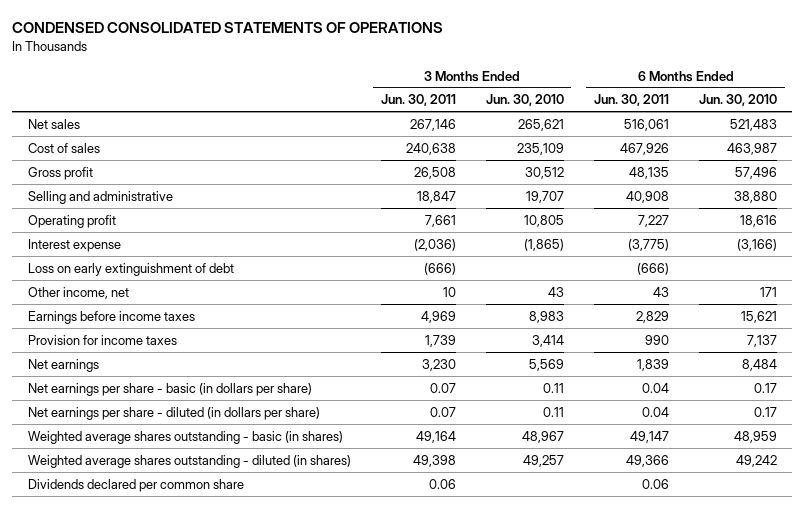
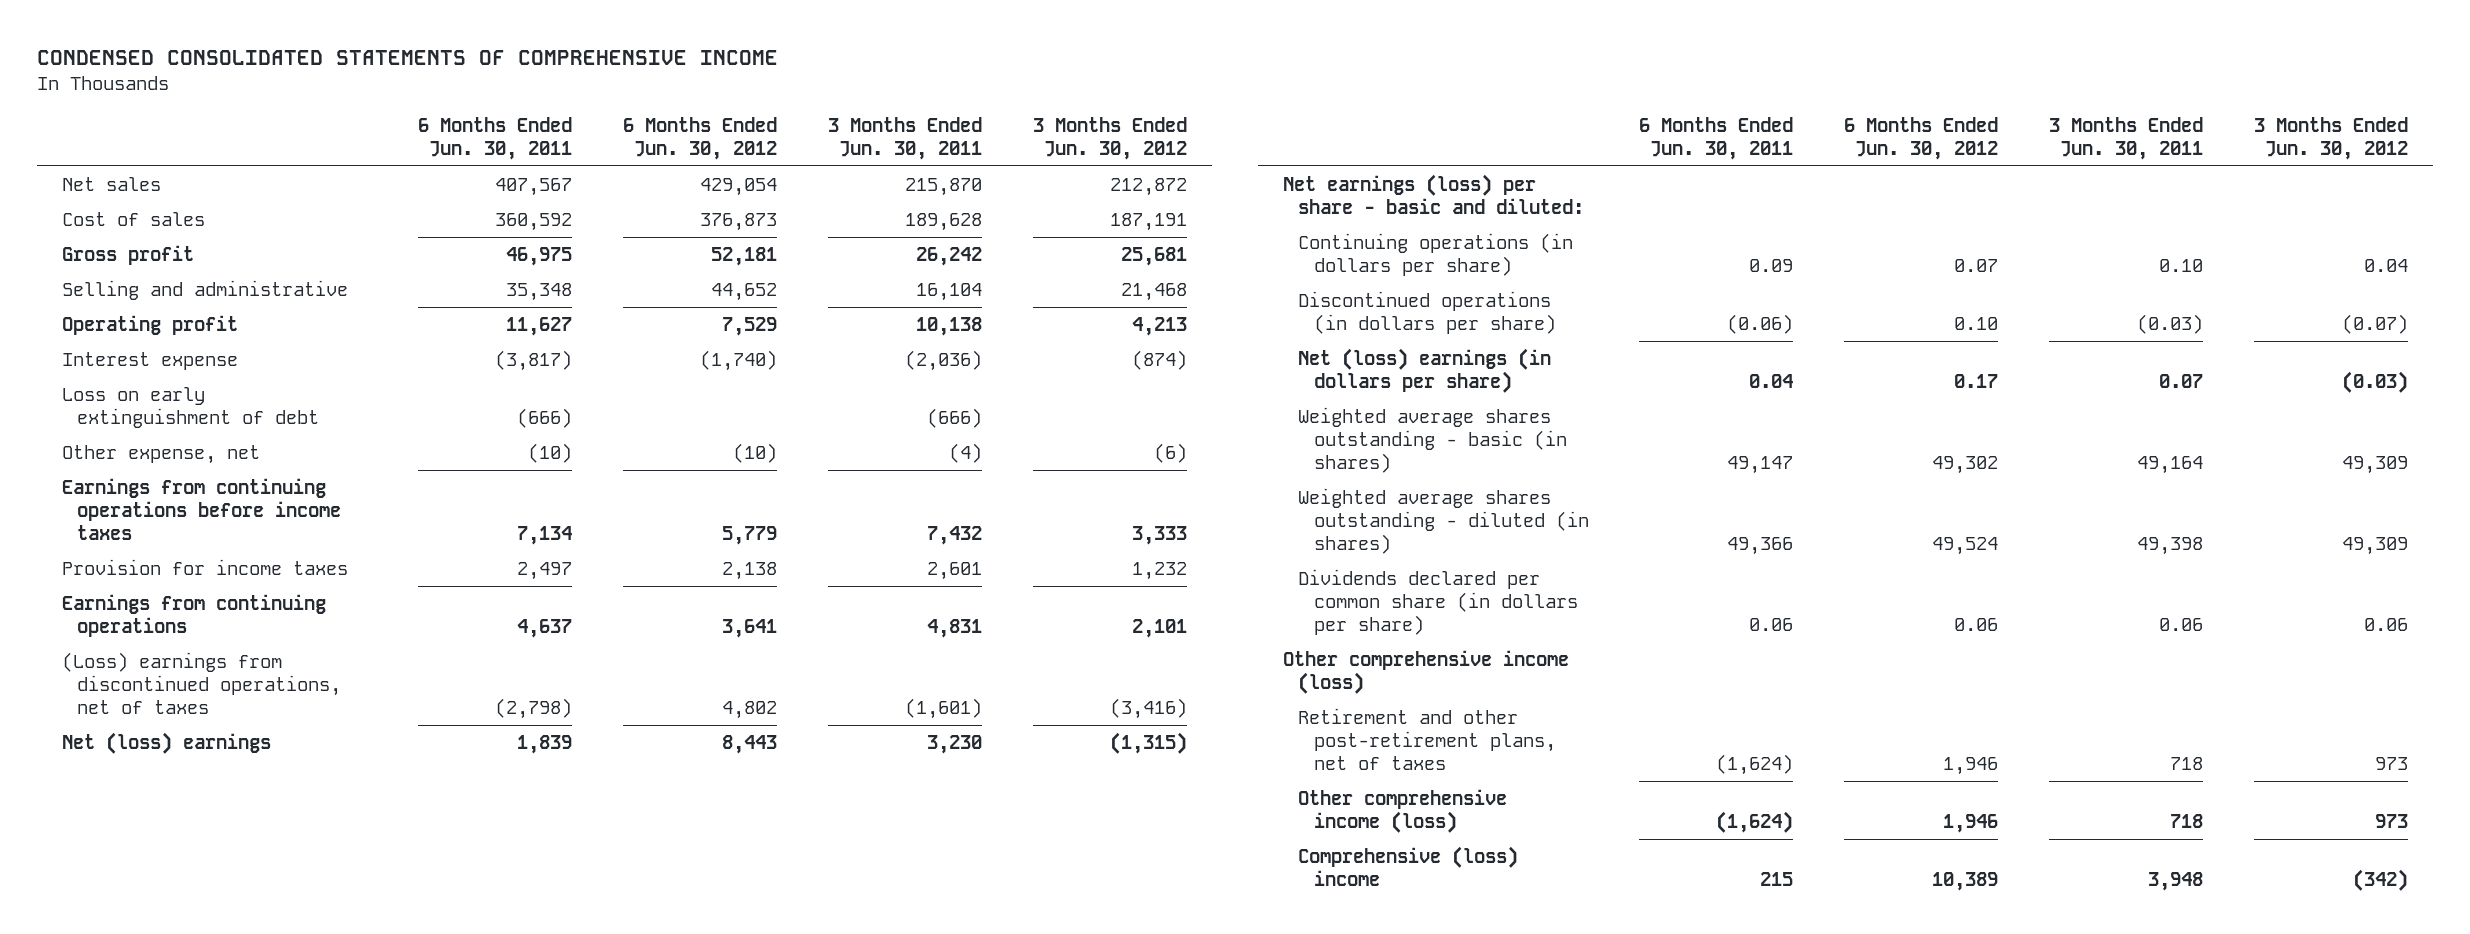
- CONDENSED CONSOLIDATED STATEMENTS OF OPERATIONS
+ CONDENSED CONSOLIDATED STATEMENTS OF COMPREHENSIVE INCOME
- | 3 Months Ended Jun. 30, 2011 | 3 Months Ended Jun. 30, 2010 | 6 Months Ended Jun. 30, 2011 | 6 Months Ended Jun. 30, 2010
+ | 6 Months Ended Jun. 30, 2011 | 6 Months Ended Jun. 30, 2012 | 3 Months Ended Jun. 30, 2011 | 3 Months Ended Jun. 30, 2012
- Net sales | 267,146 | 265,621 | 516,061 | 521,483
- Cost of sales | 240,638 | 235,109 | 467,926 | 463,987
- Gross profit | 26,508 | 30,512 | 48,135 | 57,496
- Selling and administrative | 18,847 | 19,707 | 40,908 | 38,880
- Operating profit | 7,661 | 10,805 | 7,227 | 18,616
- Interest expense | (2,036) | (1,865) | (3,775) | (3,166)
+ Net sales | 407,567 | 429,054 | 215,870 | 212,872
+ Cost of sales | 360,592 | 376,873 | 189,628 | 187,191
+ Gross profit | 46,975 | 52,181 | 26,242 | 25,681
+ Selling and administrative | 35,348 | 44,652 | 16,104 | 21,468
+ Operating profit | 11,627 | 7,529 | 10,138 | 4,213
+ Interest expense | (3,817) | (1,740) | (2,036) | (874)
- Other income, net | 10 | 43 | 43 | 171
- Earnings before income taxes | 4,969 | 8,983 | 2,829 | 15,621
- Provision for income taxes | 1,739 | 3,414 | 990 | 7,137
- Net earnings | 3,230 | 5,569 | 1,839 | 8,484
- Net earnings per share - basic (in dollars per share) | 0.07 | 0.11 | 0.04 | 0.17
- Net earnings per share - diluted (in dollars per share) | 0.07 | 0.11 | 0.04 | 0.17
+ Other expense, net | (10) | (10) | (4) | (6)
+ Earnings from continuing operations before income taxes | 7,134 | 5,779 | 7,432 | 3,333
+ Provision for income taxes | 2,497 | 2,138 | 2,601 | 1,232
+ Earnings from continuing operations | 4,637 | 3,641 | 4,831 | 2,101
+ (Loss) earnings from discontinued operations, net of taxes | (2,798) | 4,802 | (1,601) | (3,416)
+ Net (loss) earnings | 1,839 | 8,443 | 3,230 | (1,315)
+ Net earnings (loss) per share - basic and diluted:
+ Continuing operations (in dollars per share) | 0.09 | 0.07 | 0.10 | 0.04
+ Discontinued operations (in dollars per share) | (0.06) | 0.10 | (0.03) | (0.07)
+ Net (loss) earnings (in dollars per share) | 0.04 | 0.17 | 0.07 | (0.03)
- Dividends declared per common share | 0.06 | | 0.06 |
+ Dividends declared per common share (in dollars per share) | 0.06 | 0.06 | 0.06 | 0.06
+ Other comprehensive income (loss)
+ Retirement and other post-retirement plans, net of taxes | (1,624) | 1,946 | 718 | 973
+ Other comprehensive income (loss) | (1,624) | 1,946 | 718 | 973
+ Comprehensive (loss) income | 215 | 10,389 | 3,948 | (342)

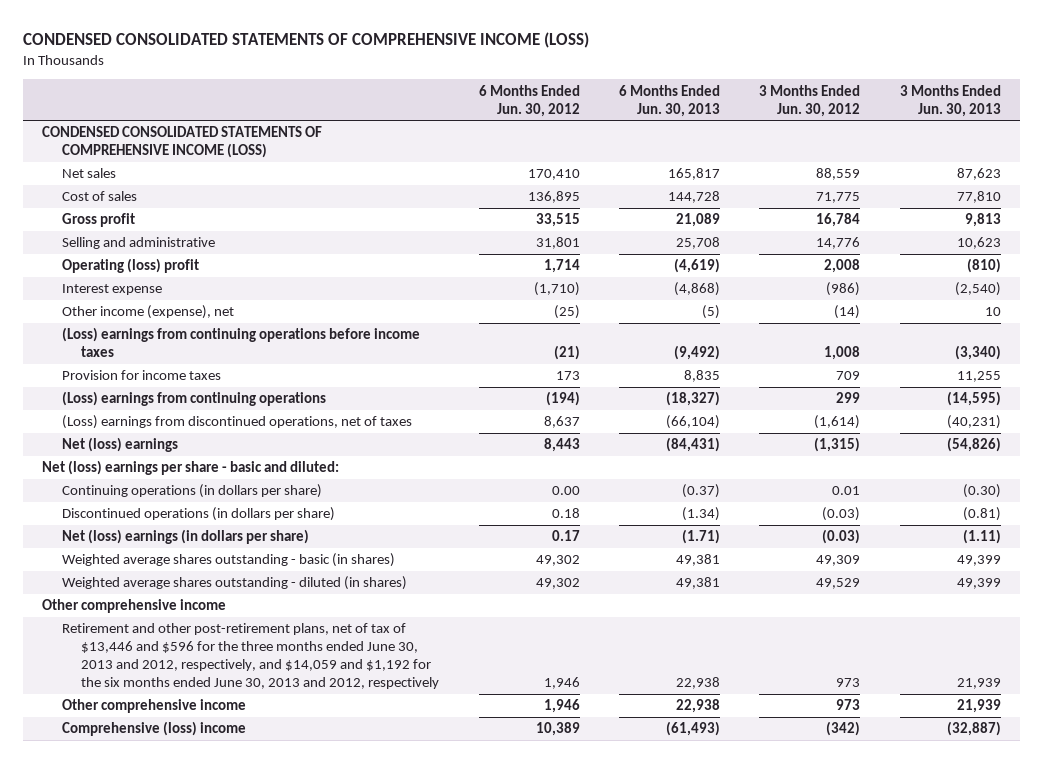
- CONDENSED CONSOLIDATED STATEMENTS OF COMPREHENSIVE INCOME
+ CONDENSED CONSOLIDATED STATEMENTS OF COMPREHENSIVE INCOME (LOSS)
- | 6 Months Ended Jun. 30, 2011 | 6 Months Ended Jun. 30, 2012 | 3 Months Ended Jun. 30, 2011 | 3 Months Ended Jun. 30, 2012
+ | 6 Months Ended Jun. 30, 2012 | 6 Months Ended Jun. 30, 2013 | 3 Months Ended Jun. 30, 2012 | 3 Months Ended Jun. 30, 2013
- Net sales | 407,567 | 429,054 | 215,870 | 212,872
- Cost of sales | 360,592 | 376,873 | 189,628 | 187,191
- Gross profit | 46,975 | 52,181 | 26,242 | 25,681
- Selling and administrative | 35,348 | 44,652 | 16,104 | 21,468
- Operating profit | 11,627 | 7,529 | 10,138 | 4,213
- Interest expense | (3,817) | (1,740) | (2,036) | (874)
- Loss on early extinguishment of debt | (666) | | (666) |
- Other expense, net | (10) | (10) | (4) | (6)
- Earnings from continuing operations before income taxes | 7,134 | 5,779 | 7,432 | 3,333
- Provision for income taxes | 2,497 | 2,138 | 2,601 | 1,232
- Earnings from continuing operations | 4,637 | 3,641 | 4,831 | 2,101
- (Loss) earnings from discontinued operations, net of taxes | (2,798) | 4,802 | (1,601) | (3,416)
+ CONDENSED CONSOLIDATED STATEMENTS OF COMPREHENSIVE INCOME (LOSS)
+ Net sales | 170,410 | 165,817 | 88,559 | 87,623
+ Cost of sales | 136,895 | 144,728 | 71,775 | 77,810
+ Gross profit | 33,515 | 21,089 | 16,784 | 9,813
+ Selling and administrative | 31,801 | 25,708 | 14,776 | 10,623
+ Operating (loss) profit | 1,714 | (4,619) | 2,008 | (810)
+ Interest expense | (1,710) | (4,868) | (986) | (2,540)
+ Other income (expense), net | (25) | (5) | (14) | 10
+ (Loss) earnings from continuing operations before income taxes | (21) | (9,492) | 1,008 | (3,340)
+ Provision for income taxes | 173 | 8,835 | 709 | 11,255
+ (Loss) earnings from continuing operations | (194) | (18,327) | 299 | (14,595)
+ (Loss) earnings from discontinued operations, net of taxes | 8,637 | (66,104) | (1,614) | (40,231)
- Net earnings (loss) per share - basic and diluted:
- Continuing operations (in dollars per share) | 0.09 | 0.07 | 0.10 | 0.04
- Discontinued operations (in dollars per share) | (0.06) | 0.10 | (0.03) | (0.07)
+ Net (loss) earnings per share - basic and diluted:
+ Continuing operations (in dollars per share) | 0.00 | (0.37) | 0.01 | (0.30)
+ Discontinued operations (in dollars per share) | 0.18 | (1.34) | (0.03) | (0.81)
- Weighted average shares outstanding - diluted (in shares) | 49,366 | 49,524 | 49,398 | 49,309
- Dividends declared per common share (in dollars per share) | 0.06 | 0.06 | 0.06 | 0.06
- Other comprehensive income (loss)
- Retirement and other post-retirement plans, net of taxes | (1,624) | 1,946 | 718 | 973
- Other comprehensive income (loss) | (1,624) | 1,946 | 718 | 973
+ Weighted average shares outstanding - diluted (in shares) | 49,302 | 49,381 | 49,529 | 49,399
+ Other comprehensive income
+ Retirement and other post-retirement plans, net of tax of $13,446 and $596 for the three months ended June 30, 2013 and 2012, respectively, and $14,059 and $1,192 for the six months ended June 30, 2013 and 2012, respectively | 1,946 | 22,938 | 973 | 21,939
+ Other comprehensive income | 1,946 | 22,938 | 973 | 21,939

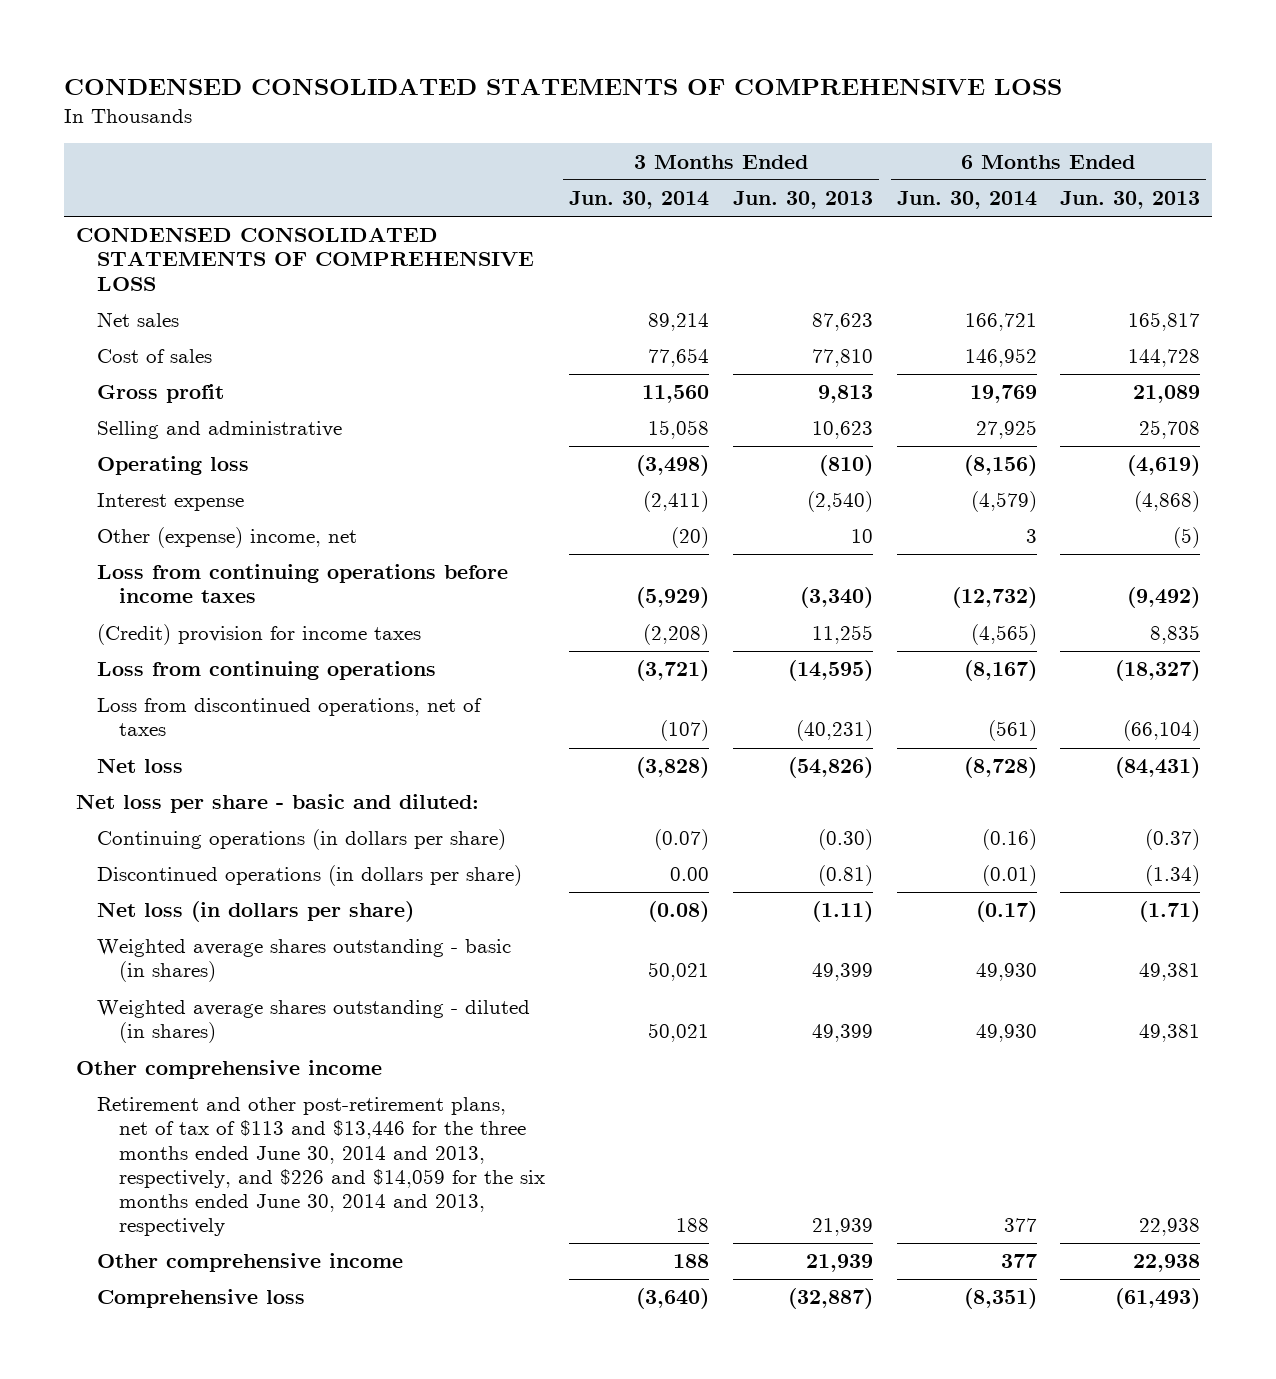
- CONDENSED CONSOLIDATED STATEMENTS OF COMPREHENSIVE INCOME (LOSS)
+ CONDENSED CONSOLIDATED STATEMENTS OF COMPREHENSIVE LOSS
- | 6 Months Ended Jun. 30, 2012 | 6 Months Ended Jun. 30, 2013 | 3 Months Ended Jun. 30, 2012 | 3 Months Ended Jun. 30, 2013
+ | 3 Months Ended Jun. 30, 2014 | 3 Months Ended Jun. 30, 2013 | 6 Months Ended Jun. 30, 2014 | 6 Months Ended Jun. 30, 2013
- CONDENSED CONSOLIDATED STATEMENTS OF COMPREHENSIVE INCOME (LOSS)
+ CONDENSED CONSOLIDATED STATEMENTS OF COMPREHENSIVE LOSS
- Operating (loss) profit | 1,714 | (4,619) | 2,008 | (810)
+ Operating loss | (3,498) | (810) | (8,156) | (4,619)
- Other income (expense), net | (25) | (5) | (14) | 10
- (Loss) earnings from continuing operations before income taxes | (21) | (9,492) | 1,008 | (3,340)
- Provision for income taxes | 173 | 8,835 | 709 | 11,255
- (Loss) earnings from continuing operations | (194) | (18,327) | 299 | (14,595)
- (Loss) earnings from discontinued operations, net of taxes | 8,637 | (66,104) | (1,614) | (40,231)
- Net (loss) earnings | 8,443 | (84,431) | (1,315) | (54,826)
- Net (loss) earnings per share - basic and diluted:
+ Other (expense) income, net | (20) | 10 | 3 | (5)
+ Loss from continuing operations before income taxes | (5,929) | (3,340) | (12,732) | (9,492)
+ (Credit) provision for income taxes | (2,208) | 11,255 | (4,565) | 8,835
+ Loss from continuing operations | (3,721) | (14,595) | (8,167) | (18,327)
+ Loss from discontinued operations, net of taxes | (107) | (40,231) | (561) | (66,104)
+ Net loss | (3,828) | (54,826) | (8,728) | (84,431)
+ Net loss per share - basic and diluted:
- Net (loss) earnings (in dollars per share) | 0.17 | (1.71) | (0.03) | (1.11)
+ Net loss (in dollars per share) | (0.08) | (1.11) | (0.17) | (1.71)
- Retirement and other post-retirement plans, net of tax of $13,446 and $596 for the three months ended June 30, 2013 and 2012, respectively, and $14,059 and $1,192 for the six months ended June 30, 2013 and 2012, respectively | 1,946 | 22,938 | 973 | 21,939
+ Retirement and other post-retirement plans, net of tax of $113 and $13,446 for the three months ended June 30, 2014 and 2013, respectively, and $226 and $14,059 for the six months ended June 30, 2014 and 2013, respectively | 188 | 21,939 | 377 | 22,938
- Comprehensive (loss) income | 10,389 | (61,493) | (342) | (32,887)
+ Comprehensive loss | (3,640) | (32,887) | (8,351) | (61,493)

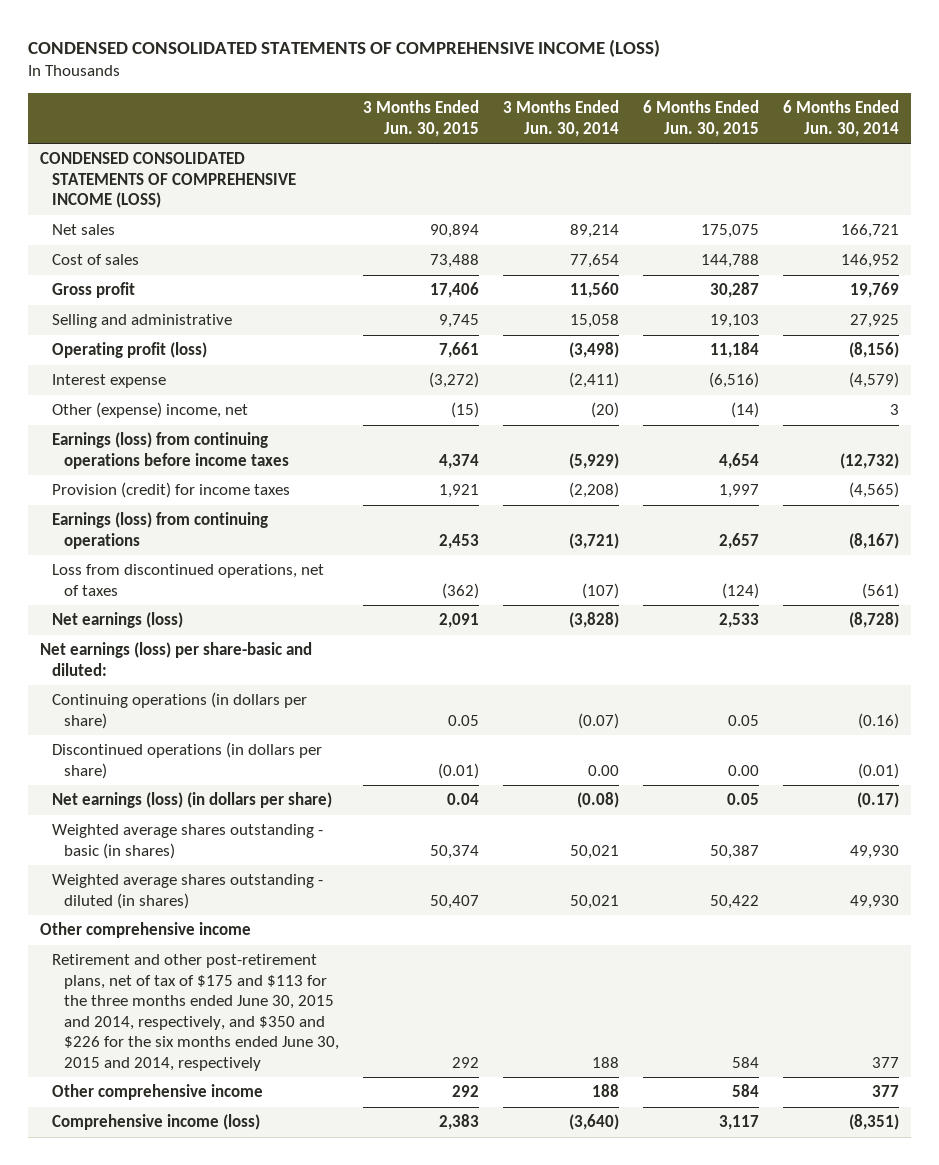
- CONDENSED CONSOLIDATED STATEMENTS OF COMPREHENSIVE LOSS
+ CONDENSED CONSOLIDATED STATEMENTS OF COMPREHENSIVE INCOME (LOSS)
- | 3 Months Ended Jun. 30, 2014 | 3 Months Ended Jun. 30, 2013 | 6 Months Ended Jun. 30, 2014 | 6 Months Ended Jun. 30, 2013
+ | 3 Months Ended Jun. 30, 2015 | 3 Months Ended Jun. 30, 2014 | 6 Months Ended Jun. 30, 2015 | 6 Months Ended Jun. 30, 2014
- CONDENSED CONSOLIDATED STATEMENTS OF COMPREHENSIVE LOSS
+ CONDENSED CONSOLIDATED STATEMENTS OF COMPREHENSIVE INCOME (LOSS)
- Operating loss | (3,498) | (810) | (8,156) | (4,619)
+ Operating profit (loss) | 7,661 | (3,498) | 11,184 | (8,156)
- Loss from continuing operations before income taxes | (5,929) | (3,340) | (12,732) | (9,492)
- (Credit) provision for income taxes | (2,208) | 11,255 | (4,565) | 8,835
- Loss from continuing operations | (3,721) | (14,595) | (8,167) | (18,327)
+ Earnings (loss) from continuing operations before income taxes | 4,374 | (5,929) | 4,654 | (12,732)
+ Provision (credit) for income taxes | 1,921 | (2,208) | 1,997 | (4,565)
+ Earnings (loss) from continuing operations | 2,453 | (3,721) | 2,657 | (8,167)
- Net loss | (3,828) | (54,826) | (8,728) | (84,431)
- Net loss per share - basic and diluted:
+ Net earnings (loss) | 2,091 | (3,828) | 2,533 | (8,728)
+ Net earnings (loss) per share-basic and diluted:
- Net loss (in dollars per share) | (0.08) | (1.11) | (0.17) | (1.71)
+ Net earnings (loss) (in dollars per share) | 0.04 | (0.08) | 0.05 | (0.17)
- Retirement and other post-retirement plans, net of tax of $113 and $13,446 for the three months ended June 30, 2014 and 2013, respectively, and $226 and $14,059 for the six months ended June 30, 2014 and 2013, respectively | 188 | 21,939 | 377 | 22,938
+ Retirement and other post-retirement plans, net of tax of $175 and $113 for the three months ended June 30, 2015 and 2014, respectively, and $350 and $226 for the six months ended June 30, 2015 and 2014, respectively | 292 | 188 | 584 | 377
- Comprehensive loss | (3,640) | (32,887) | (8,351) | (61,493)
+ Comprehensive income (loss) | 2,383 | (3,640) | 3,117 | (8,351)

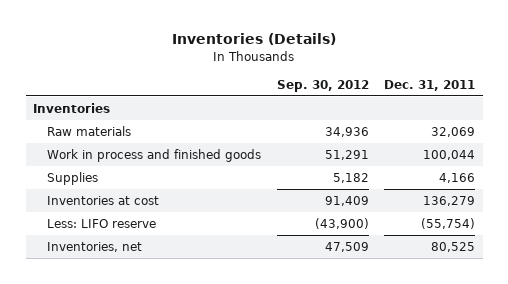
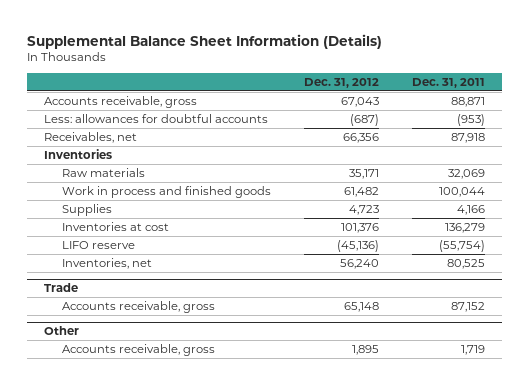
- Inventories (Details)
+ Supplemental Balance Sheet Information (Details)
- | Sep. 30, 2012 | Dec. 31, 2011
+ | Dec. 31, 2012 | Dec. 31, 2011
+ Accounts receivable, gross | 67,043 | 88,871
+ Less: allowances for doubtful accounts | (687) | (953)
+ Receivables, net | 66,356 | 87,918
- Less: LIFO reserve | (43,900) | (55,754)
+ LIFO reserve | (45,136) | (55,754)
+ Trade
+ Accounts receivable, gross | 65,148 | 87,152
+ Other
+ Accounts receivable, gross | 1,895 | 1,719

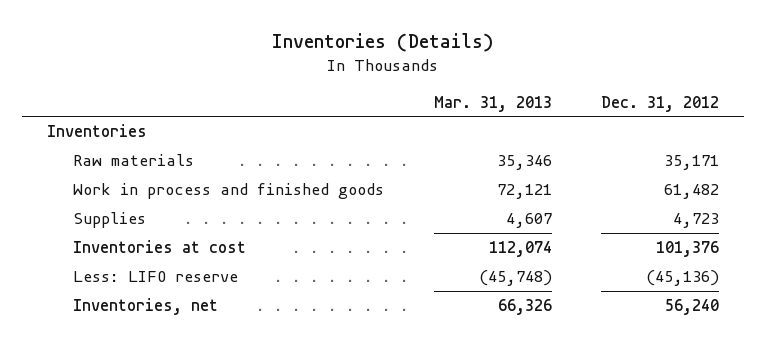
- Supplemental Balance Sheet Information (Details)
+ Inventories (Details)
- | Dec. 31, 2012 | Dec. 31, 2011
+ | Mar. 31, 2013 | Dec. 31, 2012
- Accounts receivable, gross | 67,043 | 88,871
- Less: allowances for doubtful accounts | (687) | (953)
- Receivables, net | 66,356 | 87,918
- LIFO reserve | (45,136) | (55,754)
+ Less: LIFO reserve | (45,748) | (45,136)
- Trade
- Accounts receivable, gross | 65,148 | 87,152
- Other
- Accounts receivable, gross | 1,895 | 1,719

